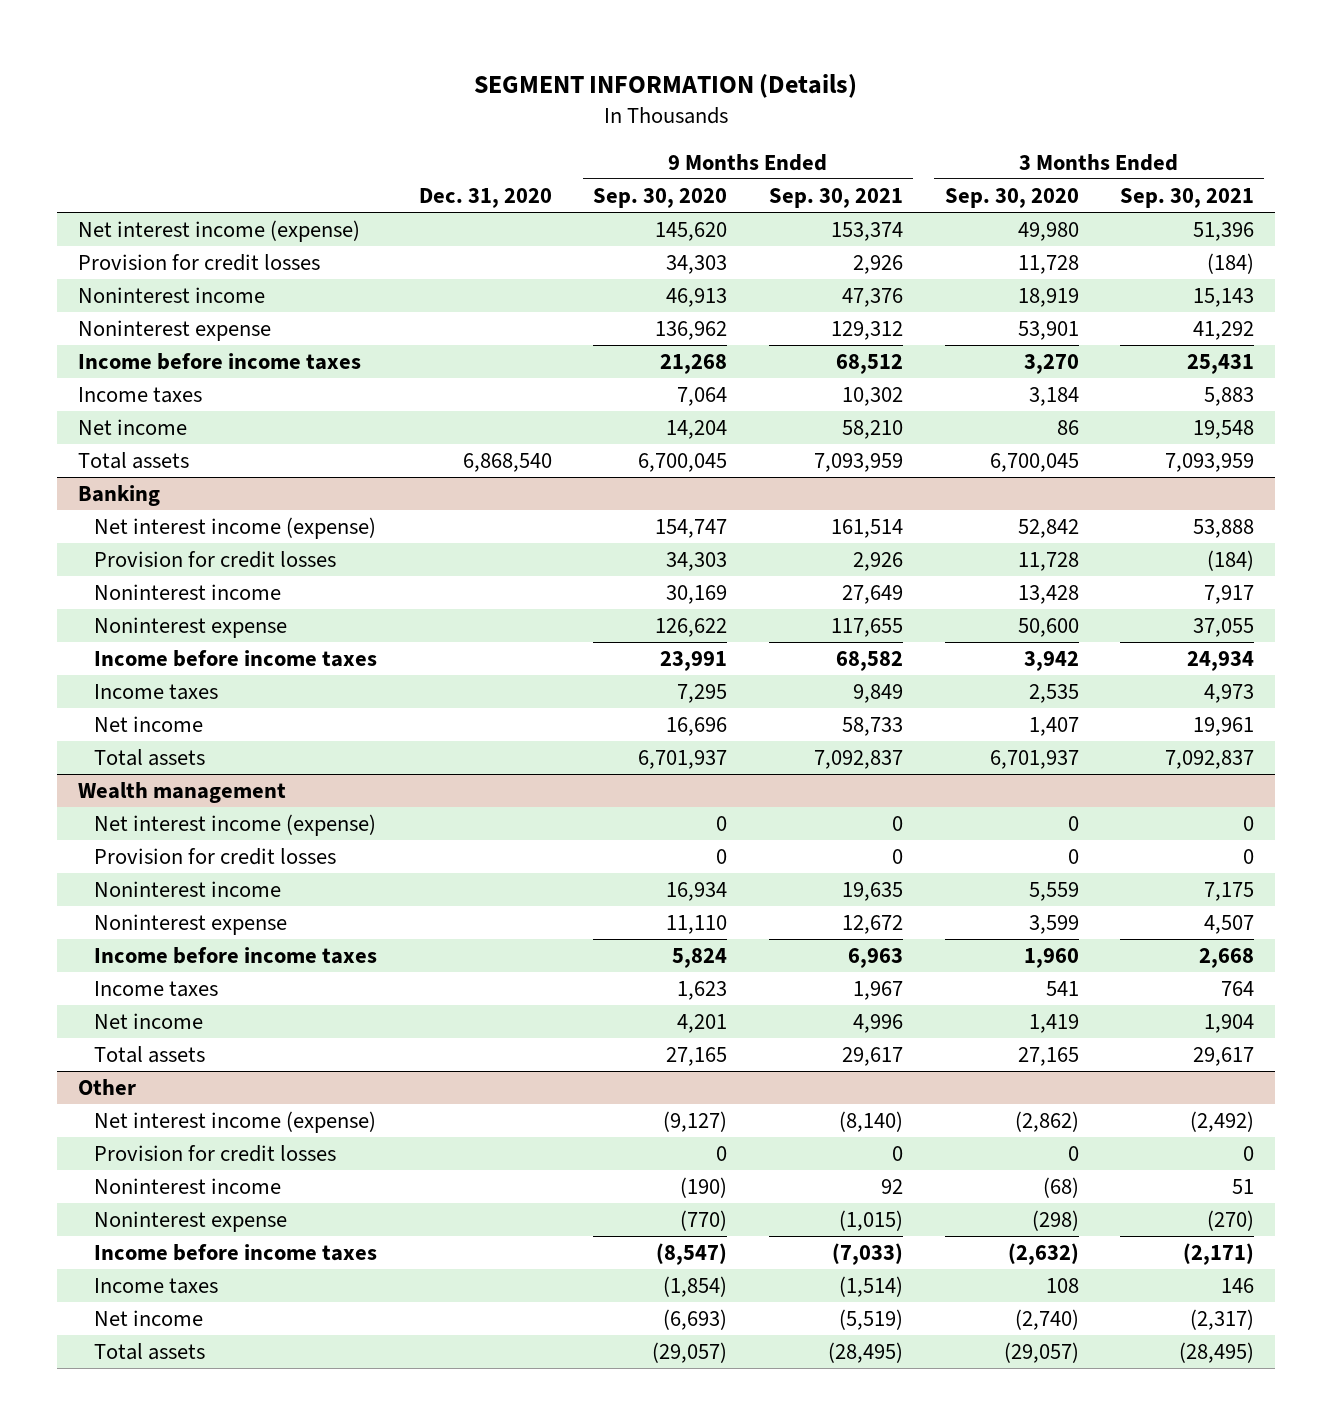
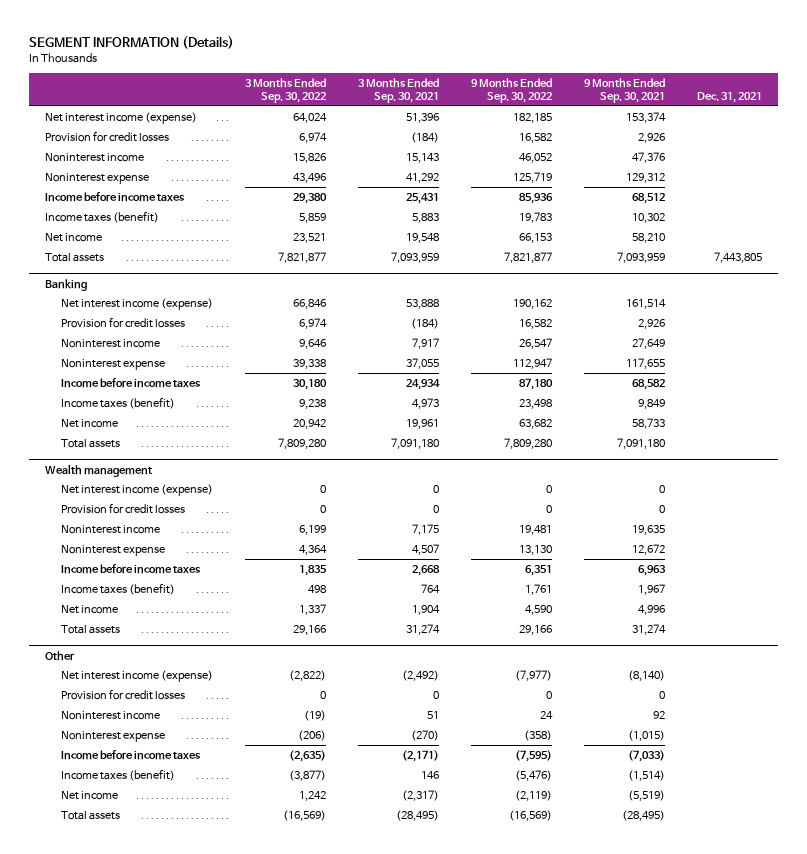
- | Dec. 31, 2020 | 9 Months Ended Sep. 30, 2020 | 9 Months Ended Sep. 30, 2021 | 3 Months Ended Sep. 30, 2020 | 3 Months Ended Sep. 30, 2021
+ | 3 Months Ended Sep. 30, 2022 | 3 Months Ended Sep. 30, 2021 | 9 Months Ended Sep. 30, 2022 | 9 Months Ended Sep. 30, 2021 | Dec. 31, 2021
- Income taxes | | 7,064 | 10,302 | 3,184 | 5,883
+ Income taxes (benefit) | 5,859 | 5,883 | 19,783 | 10,302 |
@ Banking
- Income taxes | | 7,295 | 9,849 | 2,535 | 4,973
+ Income taxes (benefit) | 9,238 | 4,973 | 23,498 | 9,849 |
- Total assets | | 6,701,937 | 7,092,837 | 6,701,937 | 7,092,837
+ Total assets | 7,809,280 | 7,091,180 | 7,809,280 | 7,091,180 |
@ Wealth management
- Income taxes | | 1,623 | 1,967 | 541 | 764
+ Income taxes (benefit) | 498 | 764 | 1,761 | 1,967 |
- Total assets | | 27,165 | 29,617 | 27,165 | 29,617
+ Total assets | 29,166 | 31,274 | 29,166 | 31,274 |
@ Other
- Income taxes | | (1,854) | (1,514) | 108 | 146
+ Income taxes (benefit) | (3,877) | 146 | (5,476) | (1,514) |

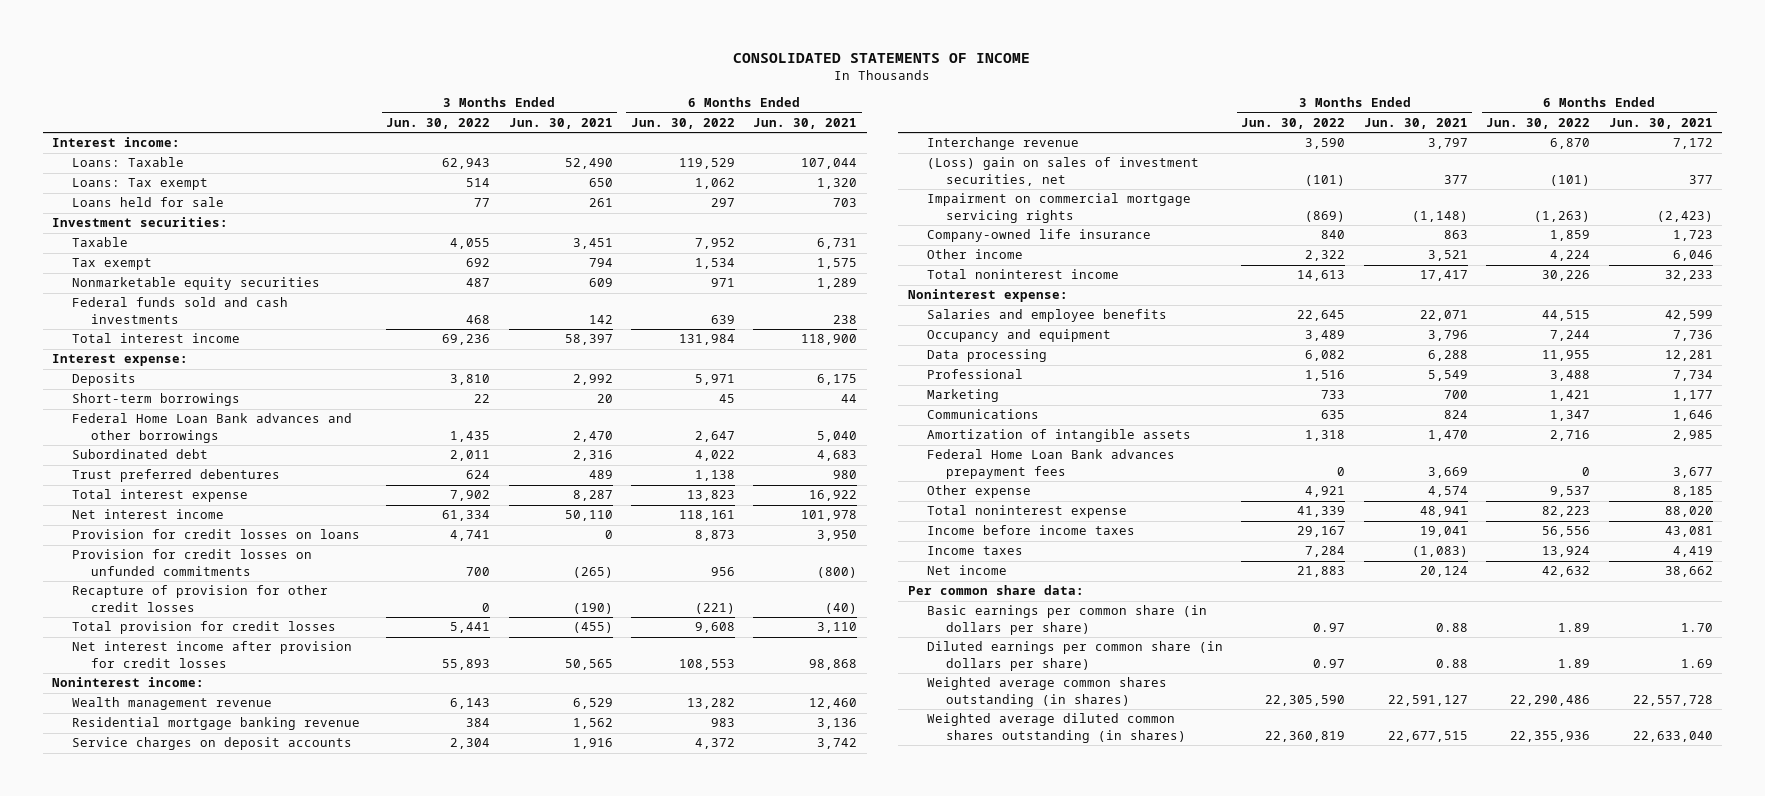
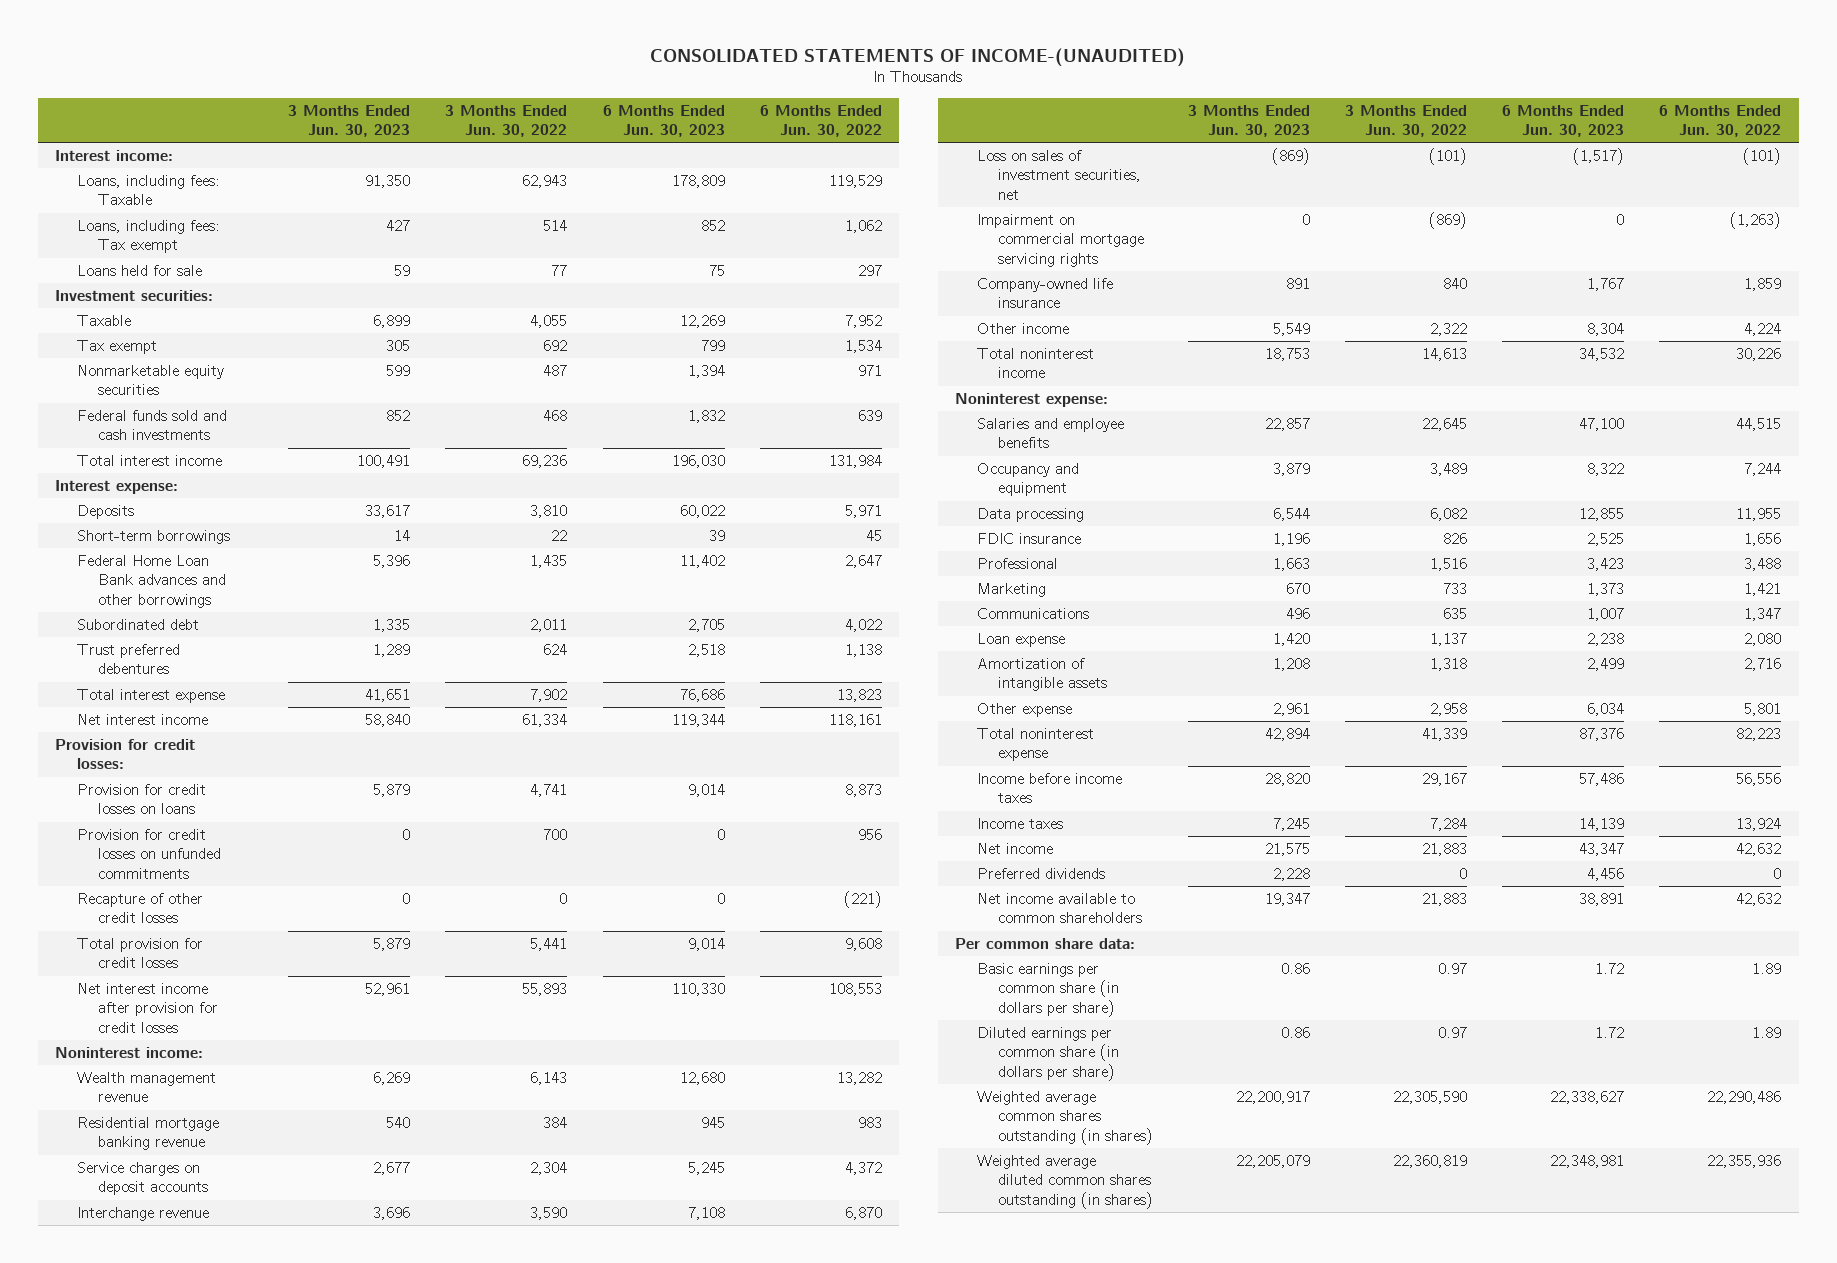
- CONSOLIDATED STATEMENTS OF INCOME
+ CONSOLIDATED STATEMENTS OF INCOME-(UNAUDITED)
- | 3 Months Ended Jun. 30, 2022 | 3 Months Ended Jun. 30, 2021 | 6 Months Ended Jun. 30, 2022 | 6 Months Ended Jun. 30, 2021
+ | 3 Months Ended Jun. 30, 2023 | 3 Months Ended Jun. 30, 2022 | 6 Months Ended Jun. 30, 2023 | 6 Months Ended Jun. 30, 2022
- Loans: Taxable | 62,943 | 52,490 | 119,529 | 107,044
- Loans: Tax exempt | 514 | 650 | 1,062 | 1,320
+ Loans, including fees: Taxable | 91,350 | 62,943 | 178,809 | 119,529
+ Loans, including fees: Tax exempt | 427 | 514 | 852 | 1,062
+ Provision for credit losses:
- Recapture of provision for other credit losses | 0 | (190) | (221) | (40)
+ Recapture of other credit losses | 0 | 0 | 0 | (221)
- (Loss) gain on sales of investment securities, net | (101) | 377 | (101) | 377
+ Loss on sales of investment securities, net | (869) | (101) | (1,517) | (101)
+ FDIC insurance | 1,196 | 826 | 2,525 | 1,656
+ Loan expense | 1,420 | 1,137 | 2,238 | 2,080
- Federal Home Loan Bank advances prepayment fees | 0 | 3,669 | 0 | 3,677
- Other expense | 4,921 | 4,574 | 9,537 | 8,185
+ Other expense | 2,961 | 2,958 | 6,034 | 5,801
+ Preferred dividends | 2,228 | 0 | 4,456 | 0
+ Net income available to common shareholders | 19,347 | 21,883 | 38,891 | 42,632

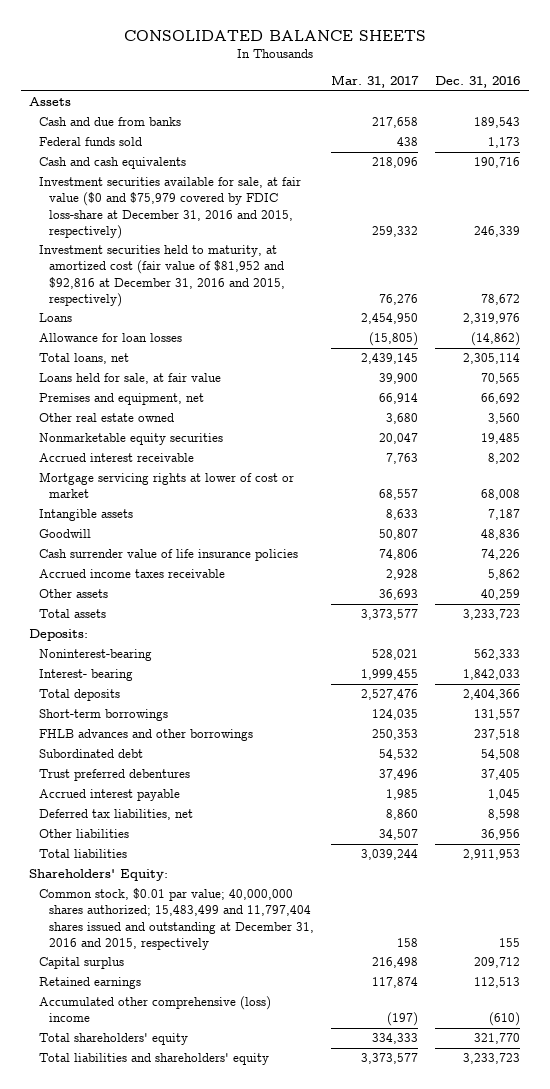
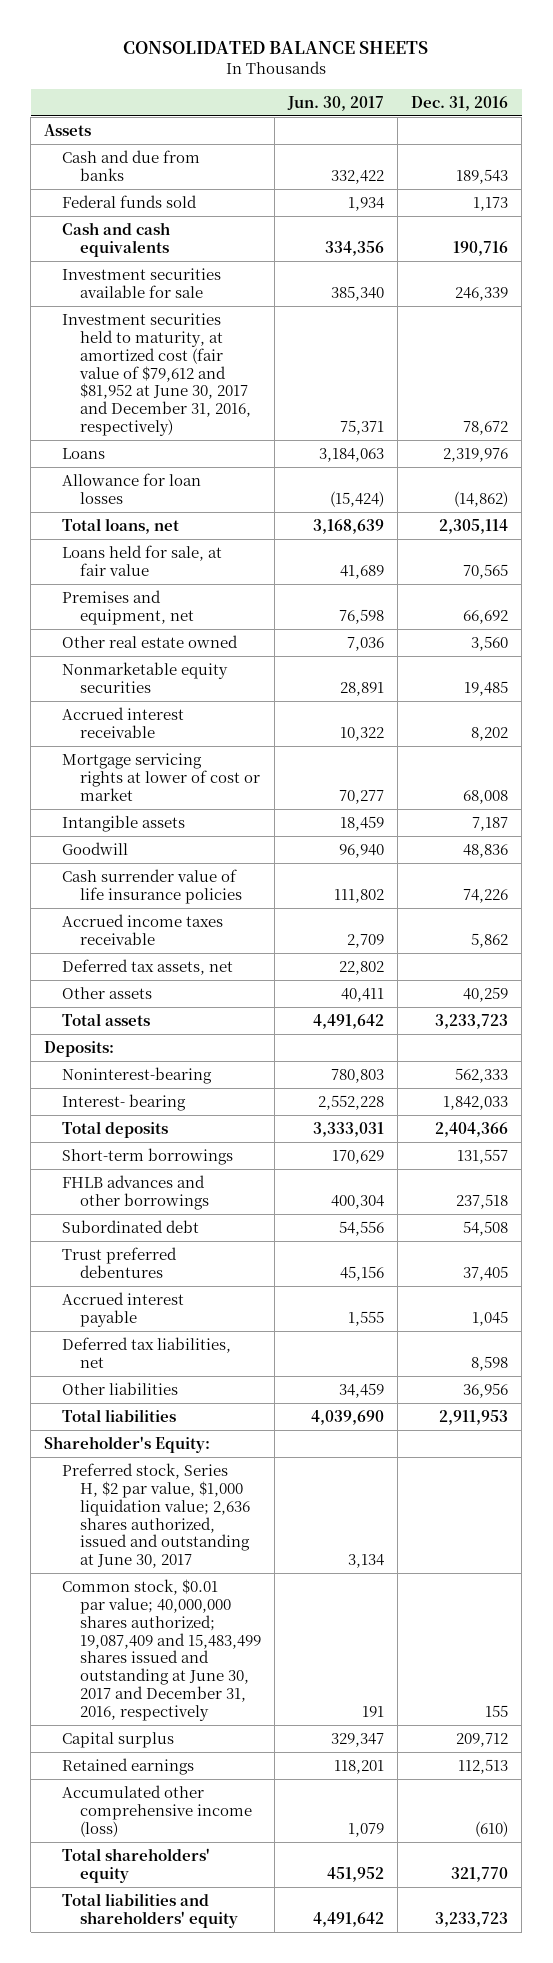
- | Mar. 31, 2017 | Dec. 31, 2016
+ | Jun. 30, 2017 | Dec. 31, 2016
- Investment securities available for sale, at fair value ($0 and $75,979 covered by FDIC loss-share at December 31, 2016 and 2015, respectively) | 259,332 | 246,339
- Investment securities held to maturity, at amortized cost (fair value of $81,952 and $92,816 at December 31, 2016 and 2015, respectively) | 76,276 | 78,672
+ Investment securities available for sale | 385,340 | 246,339
+ Investment securities held to maturity, at amortized cost (fair value of $79,612 and $81,952 at June 30, 2017 and December 31, 2016, respectively) | 75,371 | 78,672
+ Deferred tax assets, net | 22,802 |
- Shareholders' Equity:
- Common stock, $0.01 par value; 40,000,000 shares authorized; 15,483,499 and 11,797,404 shares issued and outstanding at December 31, 2016 and 2015, respectively | 158 | 155
+ Shareholder's Equity:
+ Preferred stock, Series H, $2 par value, $1,000 liquidation value; 2,636 shares authorized, issued and outstanding at June 30, 2017 | 3,134 |
+ Common stock, $0.01 par value; 40,000,000 shares authorized; 19,087,409 and 15,483,499 shares issued and outstanding at June 30, 2017 and December 31, 2016, respectively | 191 | 155
- Accumulated other comprehensive (loss) income | (197) | (610)
+ Accumulated other comprehensive income (loss) | 1,079 | (610)

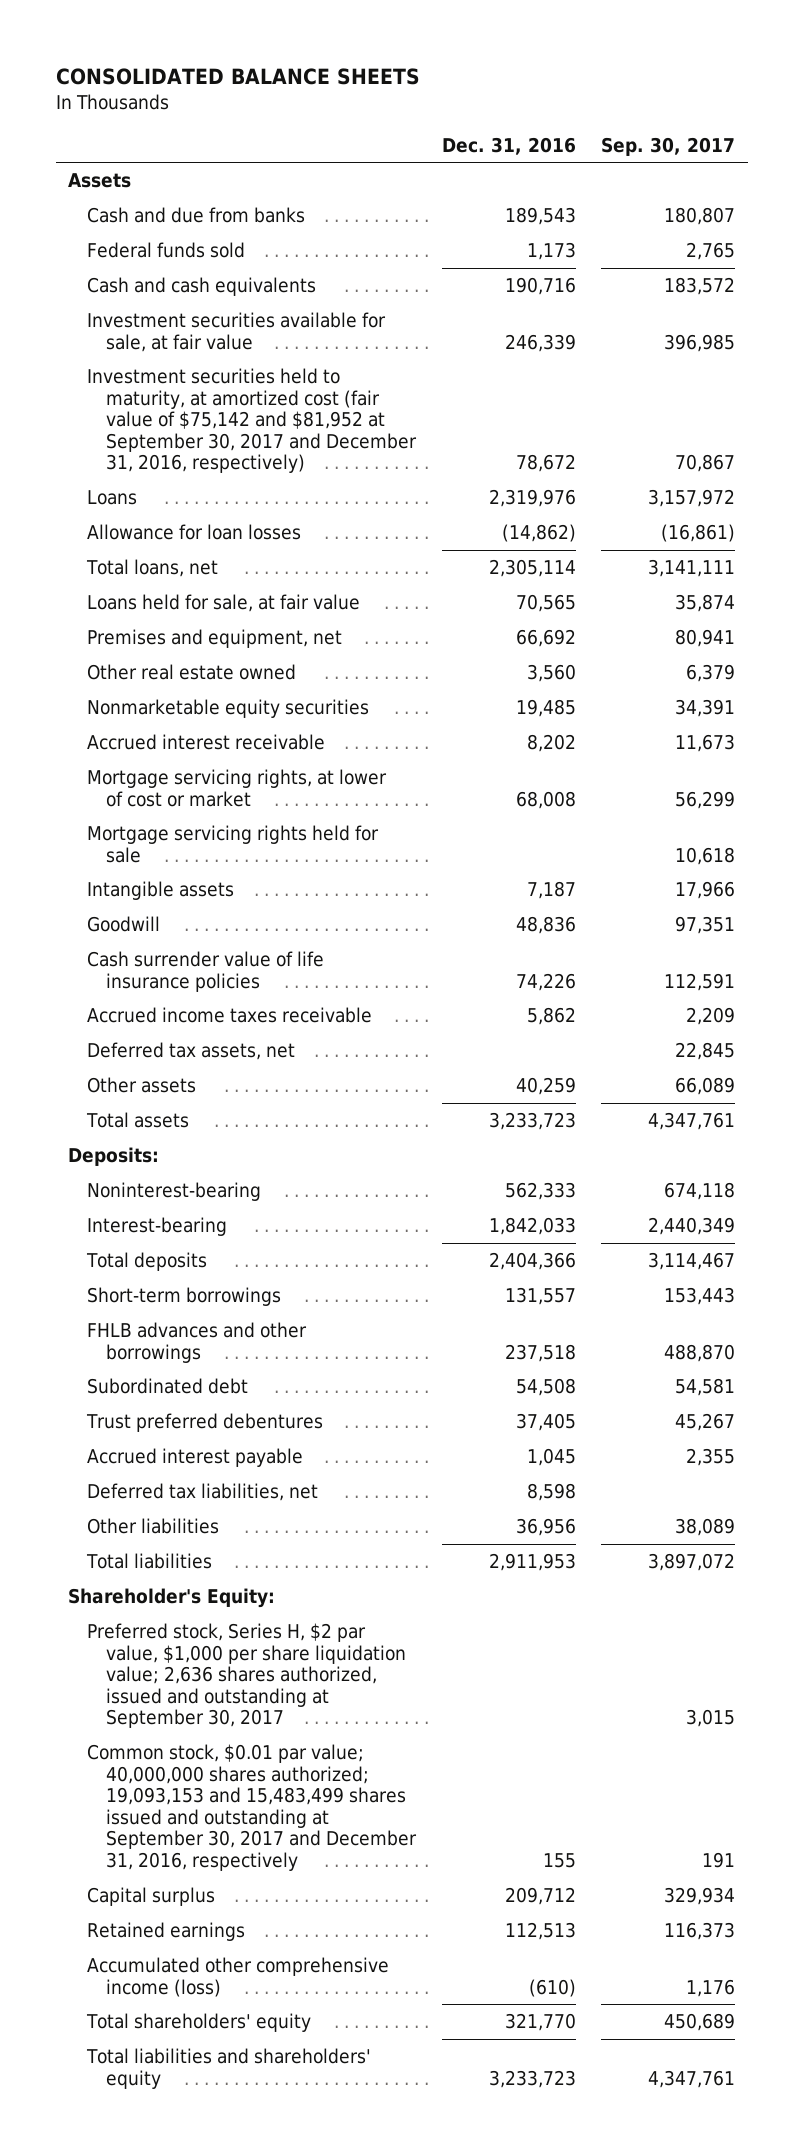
- | Jun. 30, 2017 | Dec. 31, 2016
+ | Dec. 31, 2016 | Sep. 30, 2017
- Investment securities available for sale | 385,340 | 246,339
- Investment securities held to maturity, at amortized cost (fair value of $79,612 and $81,952 at June 30, 2017 and December 31, 2016, respectively) | 75,371 | 78,672
+ Investment securities available for sale, at fair value | 246,339 | 396,985
+ Investment securities held to maturity, at amortized cost (fair value of $75,142 and $81,952 at September 30, 2017 and December 31, 2016, respectively) | 78,672 | 70,867
- Mortgage servicing rights at lower of cost or market | 70,277 | 68,008
+ Mortgage servicing rights, at lower of cost or market | 68,008 | 56,299
+ Mortgage servicing rights held for sale | | 10,618
- Interest- bearing | 2,552,228 | 1,842,033
+ Interest-bearing | 1,842,033 | 2,440,349
- Preferred stock, Series H, $2 par value, $1,000 liquidation value; 2,636 shares authorized, issued and outstanding at June 30, 2017 | 3,134 |
- Common stock, $0.01 par value; 40,000,000 shares authorized; 19,087,409 and 15,483,499 shares issued and outstanding at June 30, 2017 and December 31, 2016, respectively | 191 | 155
+ Preferred stock, Series H, $2 par value, $1,000 per share liquidation value; 2,636 shares authorized, issued and outstanding at September 30, 2017 | | 3,015
+ Common stock, $0.01 par value; 40,000,000 shares authorized; 19,093,153 and 15,483,499 shares issued and outstanding at September 30, 2017 and December 31, 2016, respectively | 155 | 191

